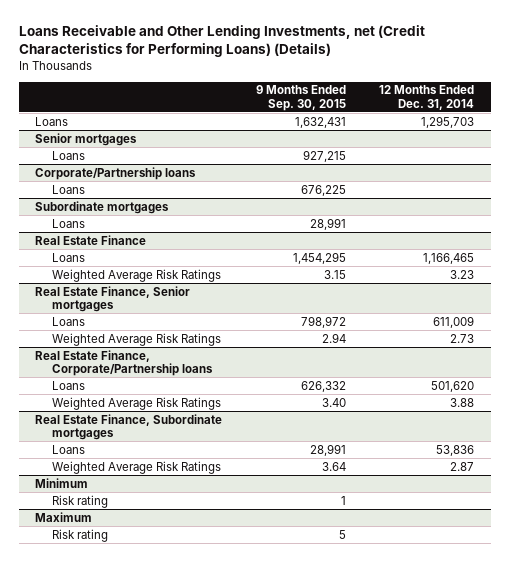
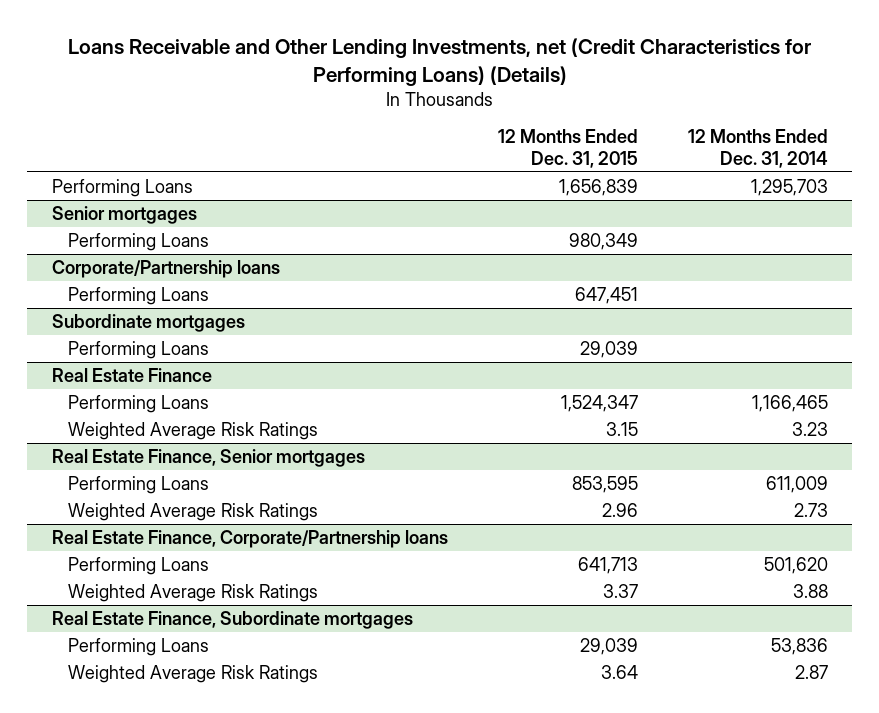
- | 9 Months Ended Sep. 30, 2015 | 12 Months Ended Dec. 31, 2014
+ | 12 Months Ended Dec. 31, 2015 | 12 Months Ended Dec. 31, 2014
- Loans | 1,632,431 | 1,295,703
+ Performing Loans | 1,656,839 | 1,295,703
@ Senior mortgages
- Loans | 927,215 |
+ Performing Loans | 980,349 |
@ Corporate/Partnership loans
- Loans | 676,225 |
+ Performing Loans | 647,451 |
@ Subordinate mortgages
- Loans | 28,991 |
+ Performing Loans | 29,039 |
@ Real Estate Finance
- Loans | 1,454,295 | 1,166,465
+ Performing Loans | 1,524,347 | 1,166,465
@ Real Estate Finance, Senior mortgages
- Loans | 798,972 | 611,009
+ Performing Loans | 853,595 | 611,009
@ Real Estate Finance, Corporate/Partnership loans
- Loans | 626,332 | 501,620
+ Performing Loans | 641,713 | 501,620
@ Real Estate Finance, Subordinate mortgages
- Loans | 28,991 | 53,836
+ Performing Loans | 29,039 | 53,836
- Minimum
- Risk rating | 1 |
- Maximum
- Risk rating | 5 |

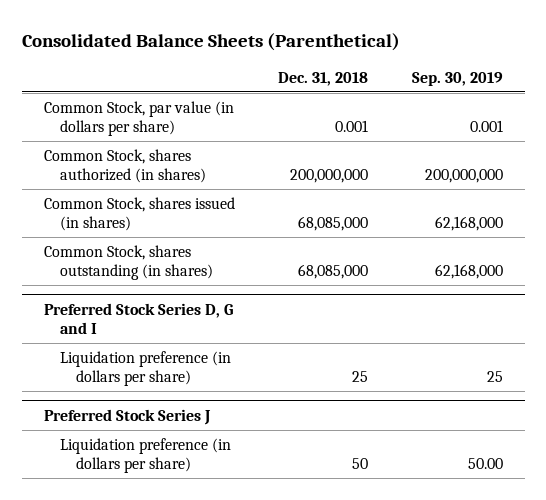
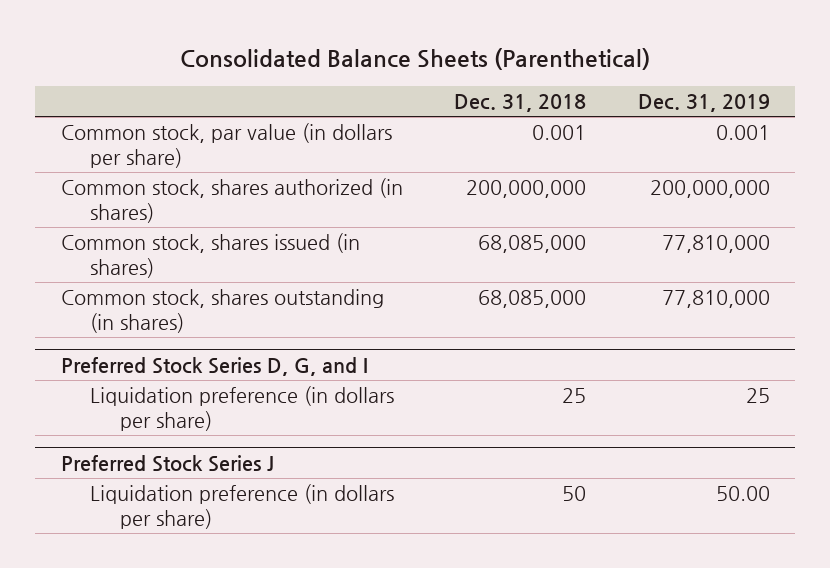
- | Dec. 31, 2018 | Sep. 30, 2019
+ | Dec. 31, 2018 | Dec. 31, 2019
- Common Stock, par value (in dollars per share) | 0.001 | 0.001
- Common Stock, shares authorized (in shares) | 200,000,000 | 200,000,000
- Common Stock, shares issued (in shares) | 68,085,000 | 62,168,000
- Common Stock, shares outstanding (in shares) | 68,085,000 | 62,168,000
- Preferred Stock Series D, G and I
+ Common stock, par value (in dollars per share) | 0.001 | 0.001
+ Common stock, shares authorized (in shares) | 200,000,000 | 200,000,000
+ Common stock, shares issued (in shares) | 68,085,000 | 77,810,000
+ Common stock, shares outstanding (in shares) | 68,085,000 | 77,810,000
+ Preferred Stock Series D, G, and I

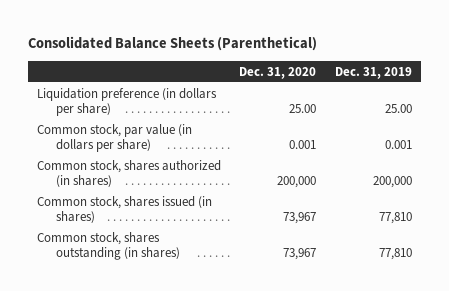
- | Dec. 31, 2018 | Dec. 31, 2019
+ | Dec. 31, 2020 | Dec. 31, 2019
+ Liquidation preference (in dollars per share) | 25.00 | 25.00
- Common stock, shares authorized (in shares) | 200,000,000 | 200,000,000
- Common stock, shares issued (in shares) | 68,085,000 | 77,810,000
- Common stock, shares outstanding (in shares) | 68,085,000 | 77,810,000
- Preferred Stock Series D, G, and I
- Liquidation preference (in dollars per share) | 25 | 25
- Preferred Stock Series J
- Liquidation preference (in dollars per share) | 50 | 50.00
+ Common stock, shares authorized (in shares) | 200,000 | 200,000
+ Common stock, shares issued (in shares) | 73,967 | 77,810
+ Common stock, shares outstanding (in shares) | 73,967 | 77,810

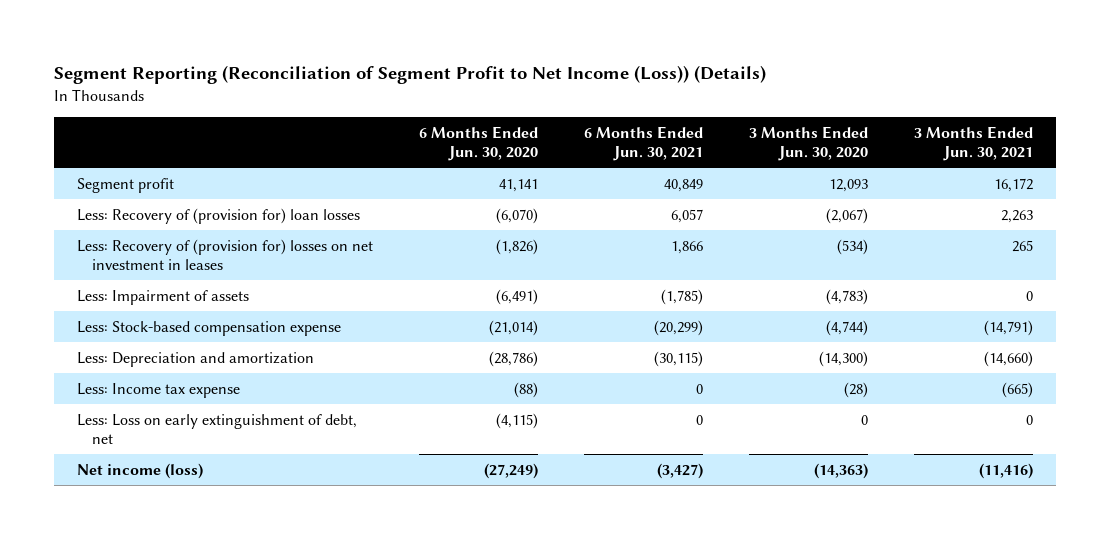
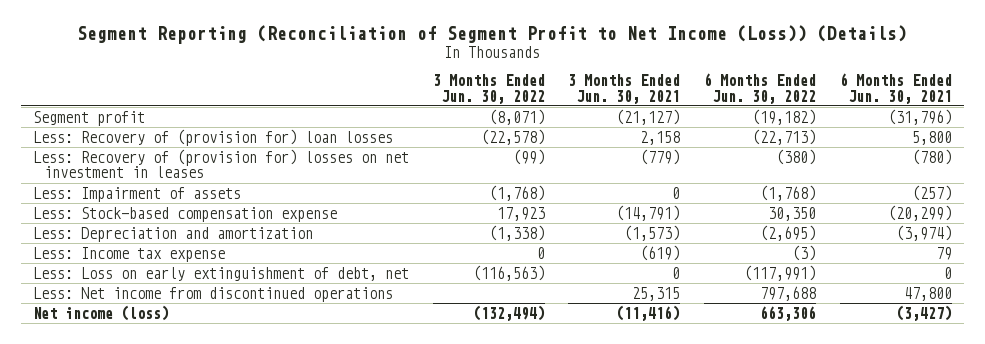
- | 6 Months Ended Jun. 30, 2020 | 6 Months Ended Jun. 30, 2021 | 3 Months Ended Jun. 30, 2020 | 3 Months Ended Jun. 30, 2021
+ | 3 Months Ended Jun. 30, 2022 | 3 Months Ended Jun. 30, 2021 | 6 Months Ended Jun. 30, 2022 | 6 Months Ended Jun. 30, 2021
- Segment profit | 41,141 | 40,849 | 12,093 | 16,172
- Less: Recovery of (provision for) loan losses | (6,070) | 6,057 | (2,067) | 2,263
- Less: Recovery of (provision for) losses on net investment in leases | (1,826) | 1,866 | (534) | 265
- Less: Impairment of assets | (6,491) | (1,785) | (4,783) | 0
+ Segment profit | (8,071) | (21,127) | (19,182) | (31,796)
+ Less: Recovery of (provision for) loan losses | (22,578) | 2,158 | (22,713) | 5,800
+ Less: Recovery of (provision for) losses on net investment in leases | (99) | (779) | (380) | (780)
+ Less: Impairment of assets | (1,768) | 0 | (1,768) | (257)
- Less: Depreciation and amortization | (28,786) | (30,115) | (14,300) | (14,660)
- Less: Income tax expense | (88) | 0 | (28) | (665)
+ Less: Depreciation and amortization | (1,338) | (1,573) | (2,695) | (3,974)
+ Less: Income tax expense | 0 | (619) | (3) | 79
+ Less: Net income from discontinued operations | | 25,315 | 797,688 | 47,800

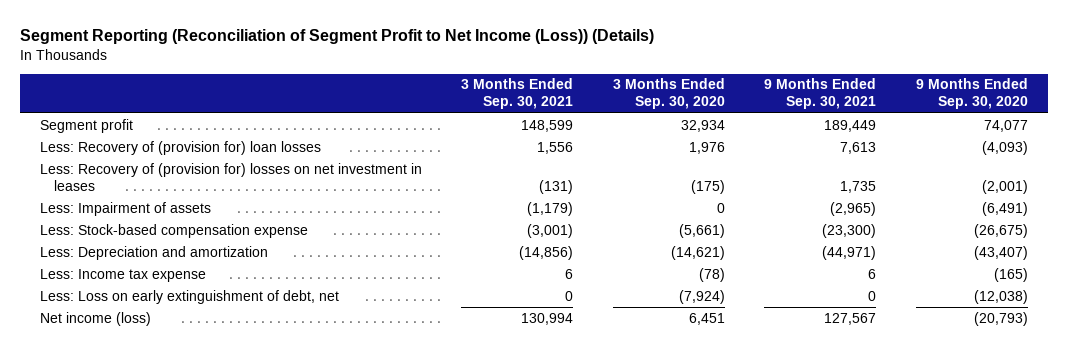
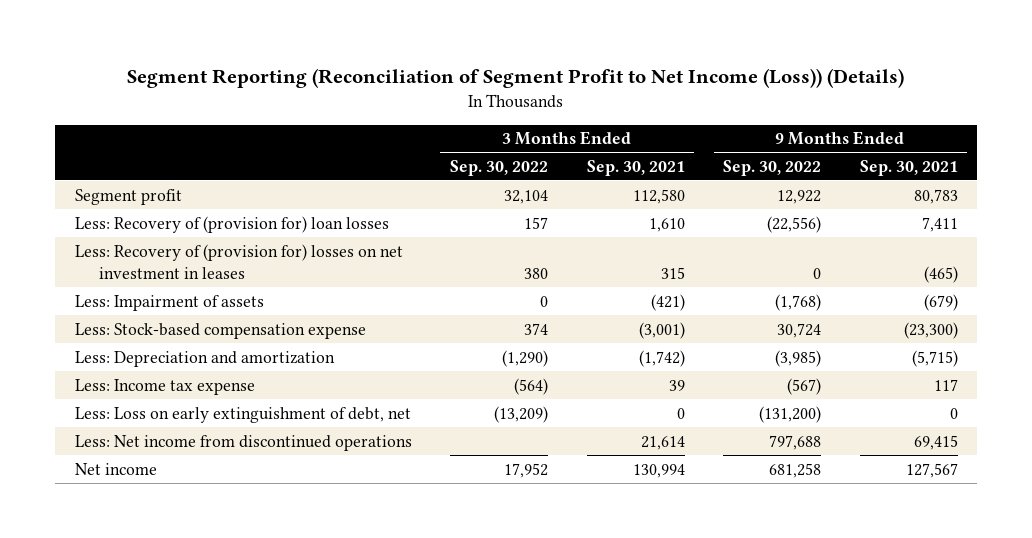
- | 3 Months Ended Sep. 30, 2021 | 3 Months Ended Sep. 30, 2020 | 9 Months Ended Sep. 30, 2021 | 9 Months Ended Sep. 30, 2020
+ | 3 Months Ended Sep. 30, 2022 | 3 Months Ended Sep. 30, 2021 | 9 Months Ended Sep. 30, 2022 | 9 Months Ended Sep. 30, 2021
- Segment profit | 148,599 | 32,934 | 189,449 | 74,077
- Less: Recovery of (provision for) loan losses | 1,556 | 1,976 | 7,613 | (4,093)
- Less: Recovery of (provision for) losses on net investment in leases | (131) | (175) | 1,735 | (2,001)
- Less: Impairment of assets | (1,179) | 0 | (2,965) | (6,491)
+ Segment profit | 32,104 | 112,580 | 12,922 | 80,783
+ Less: Recovery of (provision for) loan losses | 157 | 1,610 | (22,556) | 7,411
+ Less: Recovery of (provision for) losses on net investment in leases | 380 | 315 | 0 | (465)
+ Less: Impairment of assets | 0 | (421) | (1,768) | (679)
- Less: Depreciation and amortization | (14,856) | (14,621) | (44,971) | (43,407)
- Less: Income tax expense | 6 | (78) | 6 | (165)
+ Less: Depreciation and amortization | (1,290) | (1,742) | (3,985) | (5,715)
+ Less: Income tax expense | (564) | 39 | (567) | 117
- Net income (loss) | 130,994 | 6,451 | 127,567 | (20,793)
+ Less: Net income from discontinued operations | | 21,614 | 797,688 | 69,415
+ Net income | 17,952 | 130,994 | 681,258 | 127,567

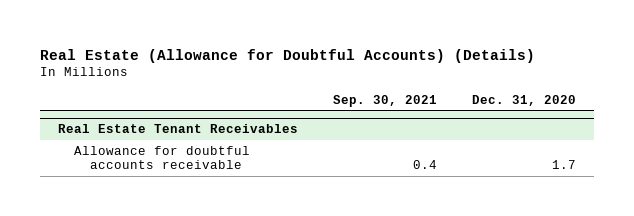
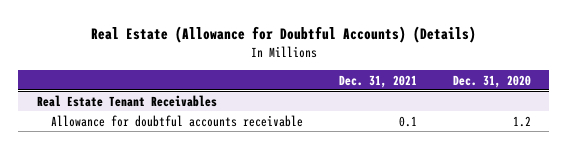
- | Sep. 30, 2021 | Dec. 31, 2020
+ | Dec. 31, 2021 | Dec. 31, 2020
@ Real Estate Tenant Receivables
- Allowance for doubtful accounts receivable | 0.4 | 1.7
+ Allowance for doubtful accounts receivable | 0.1 | 1.2

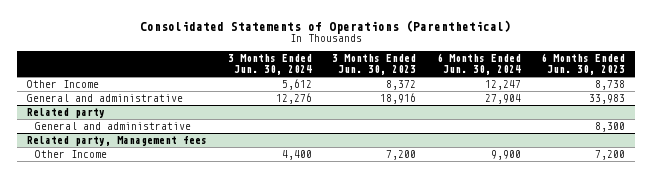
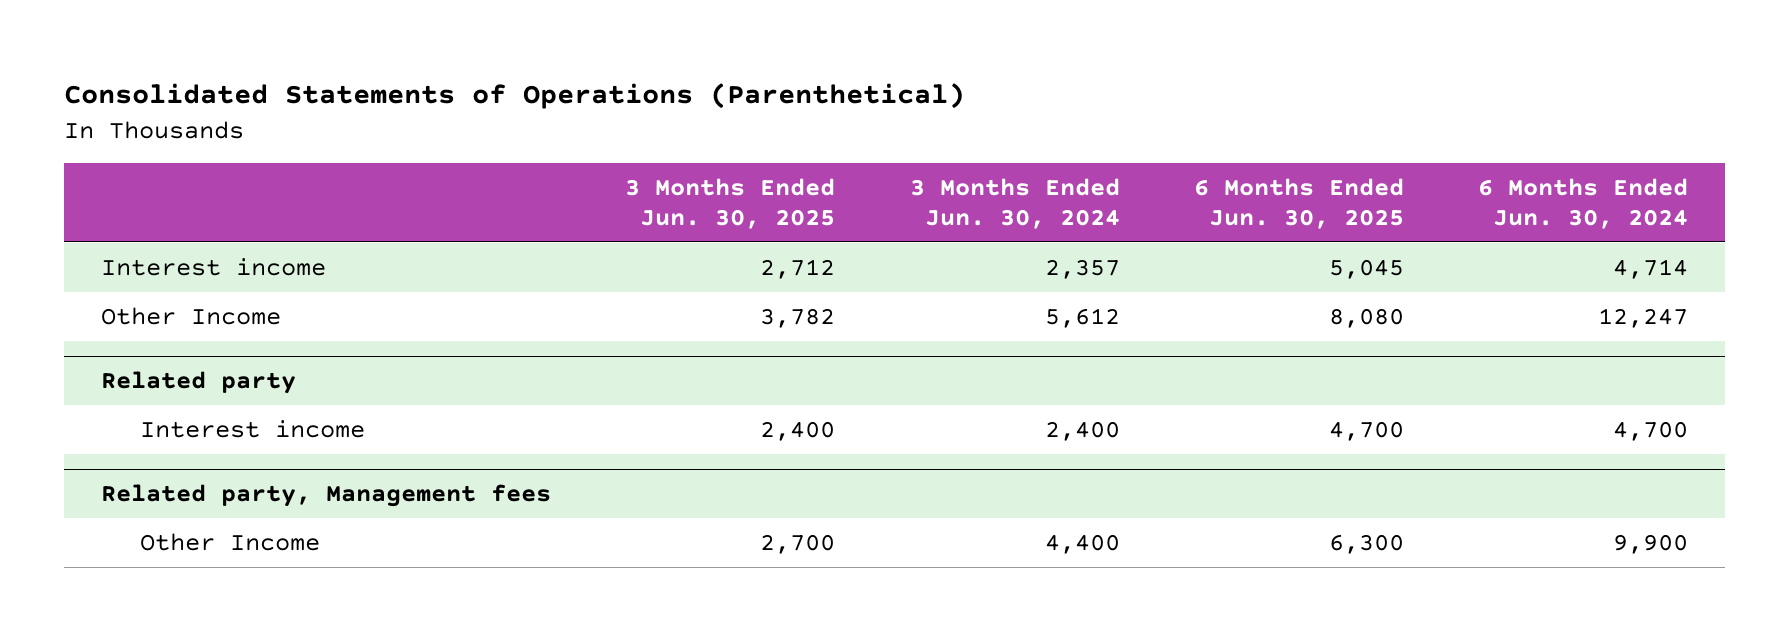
- | 3 Months Ended Jun. 30, 2024 | 3 Months Ended Jun. 30, 2023 | 6 Months Ended Jun. 30, 2024 | 6 Months Ended Jun. 30, 2023
+ | 3 Months Ended Jun. 30, 2025 | 3 Months Ended Jun. 30, 2024 | 6 Months Ended Jun. 30, 2025 | 6 Months Ended Jun. 30, 2024
+ Interest income | 2,712 | 2,357 | 5,045 | 4,714
- General and administrative | 12,276 | 18,916 | 27,904 | 33,983
@ Related party
- General and administrative | | | | 8,300
+ Interest income | 2,400 | 2,400 | 4,700 | 4,700

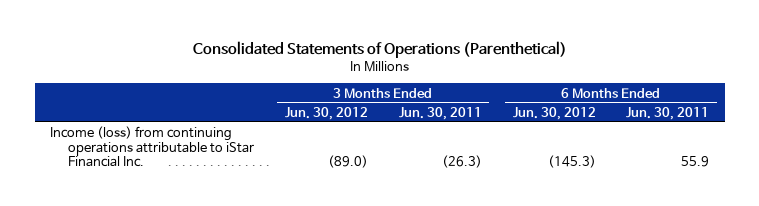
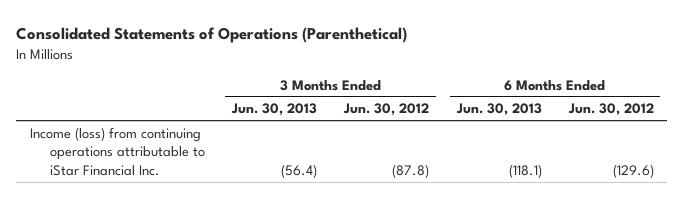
- | 3 Months Ended Jun. 30, 2012 | 3 Months Ended Jun. 30, 2011 | 6 Months Ended Jun. 30, 2012 | 6 Months Ended Jun. 30, 2011
+ | 3 Months Ended Jun. 30, 2013 | 3 Months Ended Jun. 30, 2012 | 6 Months Ended Jun. 30, 2013 | 6 Months Ended Jun. 30, 2012
- Income (loss) from continuing operations attributable to iStar Financial Inc. | (89.0) | (26.3) | (145.3) | 55.9
+ Income (loss) from continuing operations attributable to iStar Financial Inc. | (56.4) | (87.8) | (118.1) | (129.6)

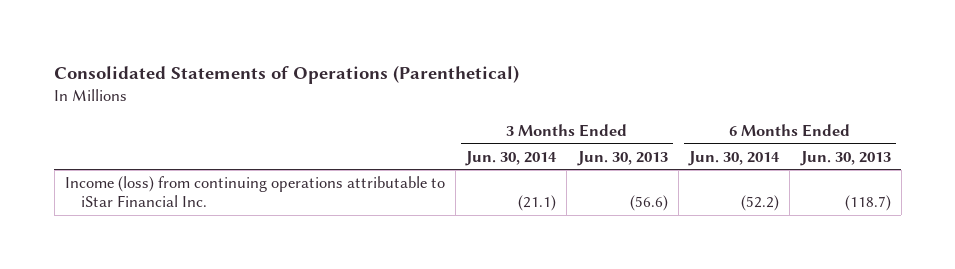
- | 3 Months Ended Jun. 30, 2013 | 3 Months Ended Jun. 30, 2012 | 6 Months Ended Jun. 30, 2013 | 6 Months Ended Jun. 30, 2012
+ | 3 Months Ended Jun. 30, 2014 | 3 Months Ended Jun. 30, 2013 | 6 Months Ended Jun. 30, 2014 | 6 Months Ended Jun. 30, 2013
- Income (loss) from continuing operations attributable to iStar Financial Inc. | (56.4) | (87.8) | (118.1) | (129.6)
+ Income (loss) from continuing operations attributable to iStar Financial Inc. | (21.1) | (56.6) | (52.2) | (118.7)

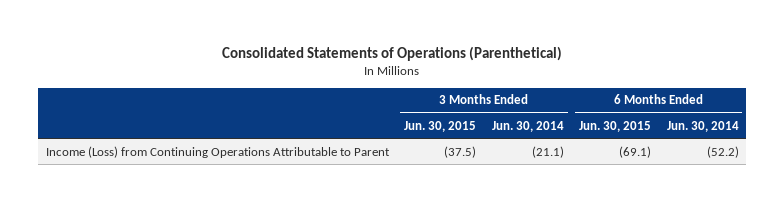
- | 3 Months Ended Jun. 30, 2014 | 3 Months Ended Jun. 30, 2013 | 6 Months Ended Jun. 30, 2014 | 6 Months Ended Jun. 30, 2013
+ | 3 Months Ended Jun. 30, 2015 | 3 Months Ended Jun. 30, 2014 | 6 Months Ended Jun. 30, 2015 | 6 Months Ended Jun. 30, 2014
- Income (loss) from continuing operations attributable to iStar Financial Inc. | (21.1) | (56.6) | (52.2) | (118.7)
+ Income (Loss) from Continuing Operations Attributable to Parent | (37.5) | (21.1) | (69.1) | (52.2)

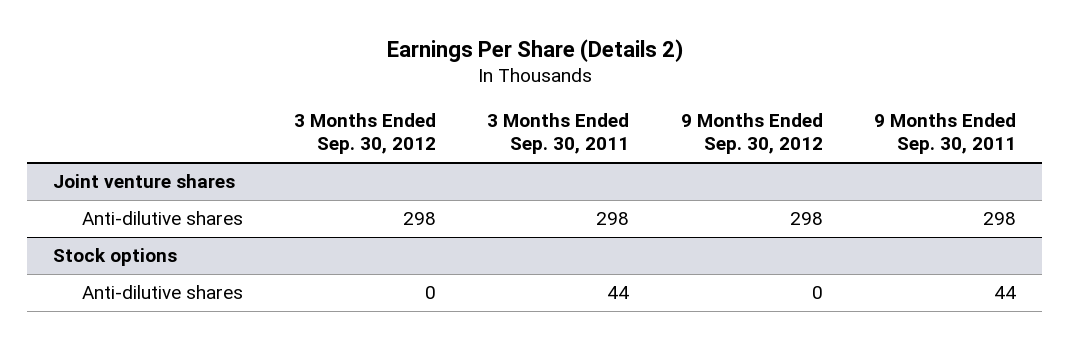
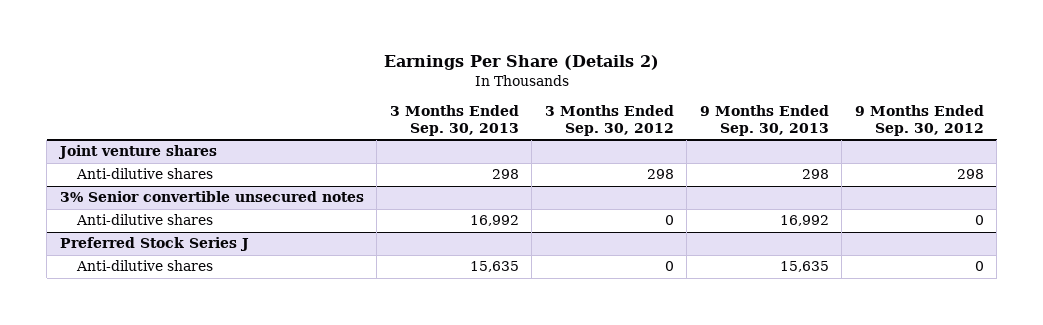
- | 3 Months Ended Sep. 30, 2012 | 3 Months Ended Sep. 30, 2011 | 9 Months Ended Sep. 30, 2012 | 9 Months Ended Sep. 30, 2011
+ | 3 Months Ended Sep. 30, 2013 | 3 Months Ended Sep. 30, 2012 | 9 Months Ended Sep. 30, 2013 | 9 Months Ended Sep. 30, 2012
- Stock options
+ 3% Senior convertible unsecured notes
+ Preferred Stock Series J
+ Anti-dilutive shares | 15,635 | 0 | 15,635 | 0

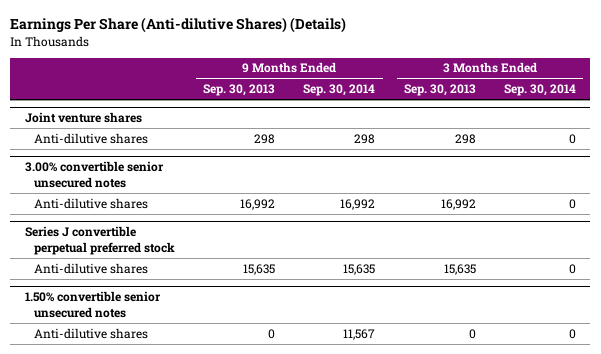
- Earnings Per Share (Details 2)
+ Earnings Per Share (Anti-dilutive Shares) (Details)
- | 3 Months Ended Sep. 30, 2013 | 3 Months Ended Sep. 30, 2012 | 9 Months Ended Sep. 30, 2013 | 9 Months Ended Sep. 30, 2012
+ | 9 Months Ended Sep. 30, 2013 | 9 Months Ended Sep. 30, 2014 | 3 Months Ended Sep. 30, 2013 | 3 Months Ended Sep. 30, 2014
- 3% Senior convertible unsecured notes
+ 3.00% convertible senior unsecured notes
- Preferred Stock Series J
+ Series J convertible perpetual preferred stock
+ 1.50% convertible senior unsecured notes
+ Anti-dilutive shares | 0 | 11,567 | 0 | 0

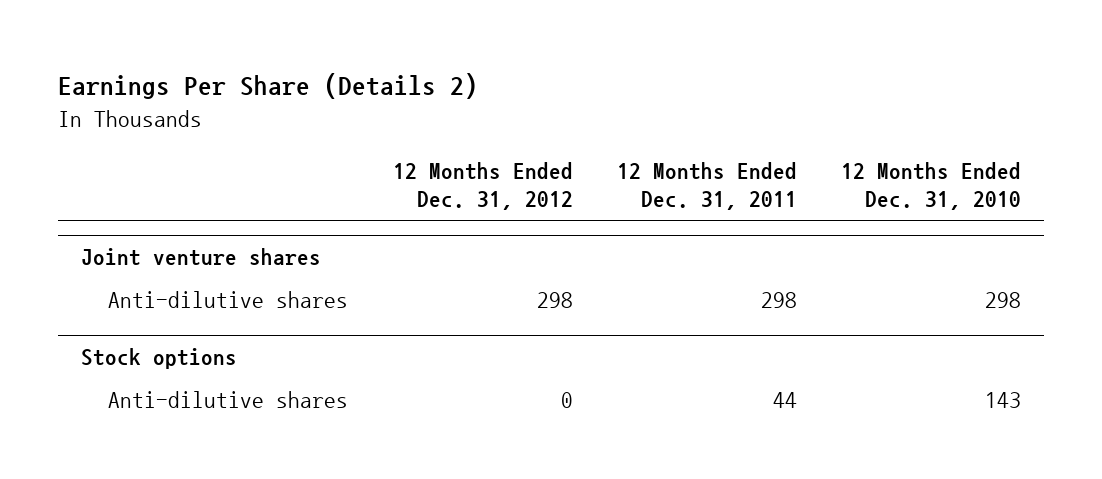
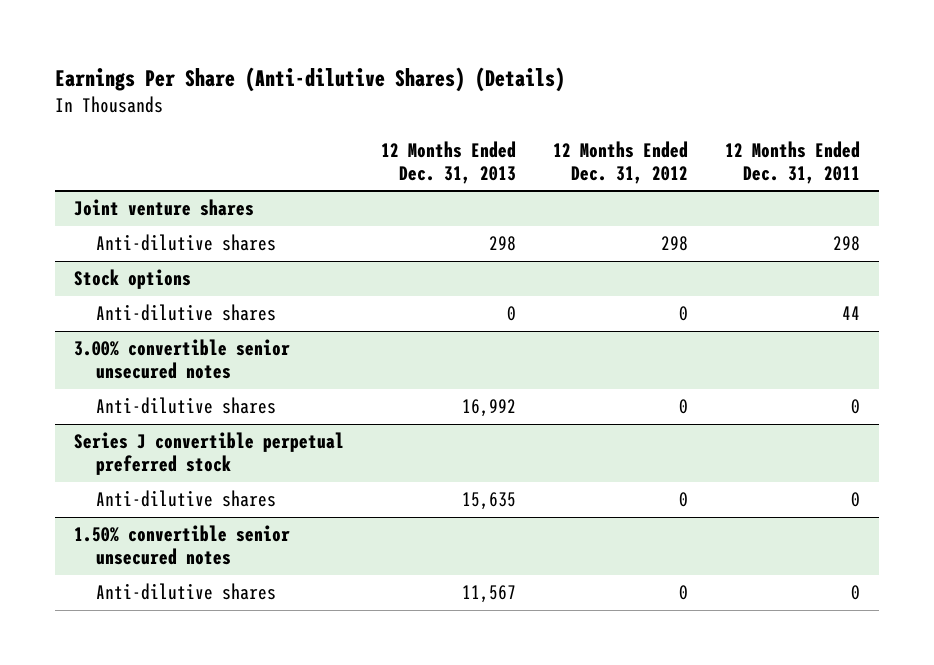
- Earnings Per Share (Details 2)
+ Earnings Per Share (Anti-dilutive Shares) (Details)
- | 12 Months Ended Dec. 31, 2012 | 12 Months Ended Dec. 31, 2011 | 12 Months Ended Dec. 31, 2010
+ | 12 Months Ended Dec. 31, 2013 | 12 Months Ended Dec. 31, 2012 | 12 Months Ended Dec. 31, 2011
+ 3.00% convertible senior unsecured notes
+ Anti-dilutive shares | 16,992 | 0 | 0
+ Series J convertible perpetual preferred stock
+ Anti-dilutive shares | 15,635 | 0 | 0
+ 1.50% convertible senior unsecured notes
+ Anti-dilutive shares | 11,567 | 0 | 0

